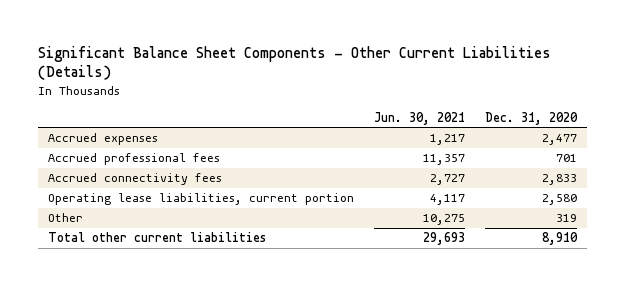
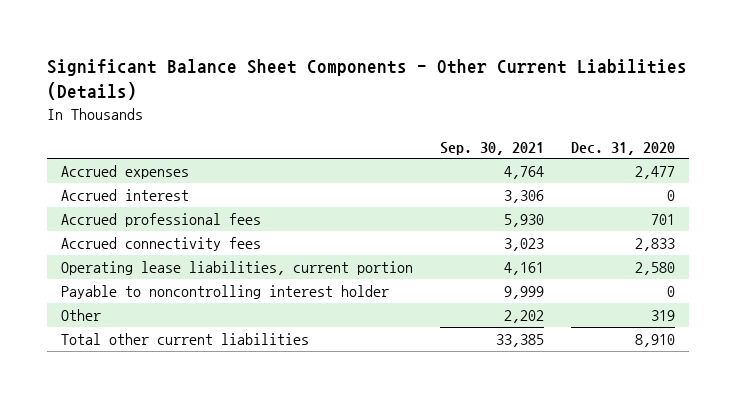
- | Jun. 30, 2021 | Dec. 31, 2020
+ | Sep. 30, 2021 | Dec. 31, 2020
+ Accrued interest | 3,306 | 0
+ Payable to noncontrolling interest holder | 9,999 | 0

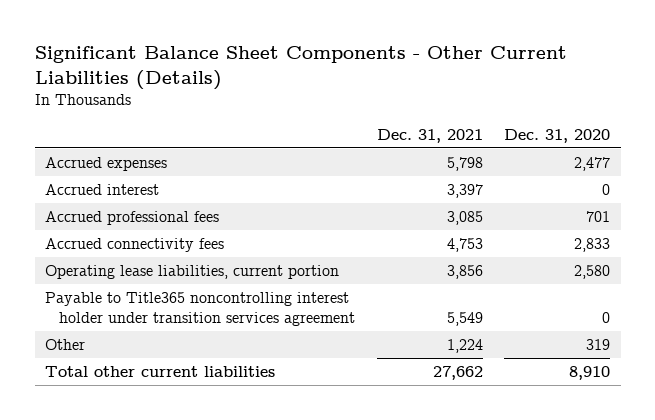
- | Sep. 30, 2021 | Dec. 31, 2020
+ | Dec. 31, 2021 | Dec. 31, 2020
- Payable to noncontrolling interest holder | 9,999 | 0
+ Payable to Title365 noncontrolling interest holder under transition services agreement | 5,549 | 0

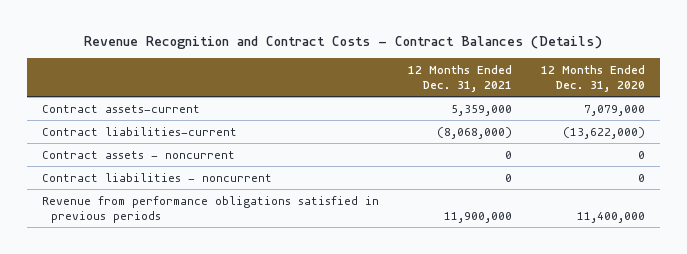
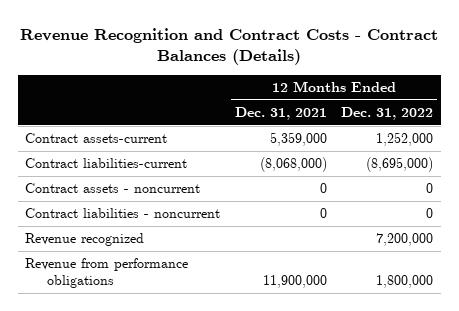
- | 12 Months Ended Dec. 31, 2021 | 12 Months Ended Dec. 31, 2020
+ | 12 Months Ended Dec. 31, 2021 | 12 Months Ended Dec. 31, 2022
- Revenue from performance obligations satisfied in previous periods | 11,900,000 | 11,400,000
+ Revenue recognized | | 7,200,000
+ Revenue from performance obligations | 11,900,000 | 1,800,000

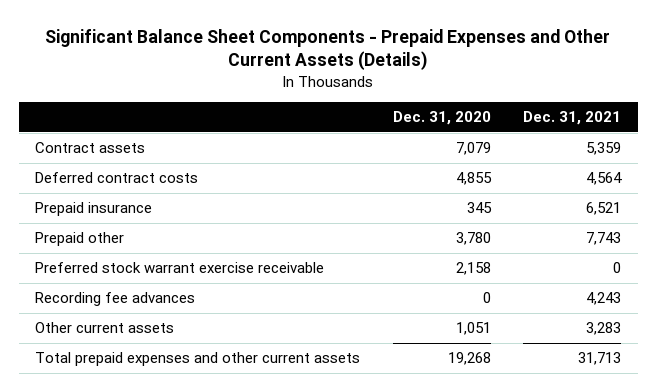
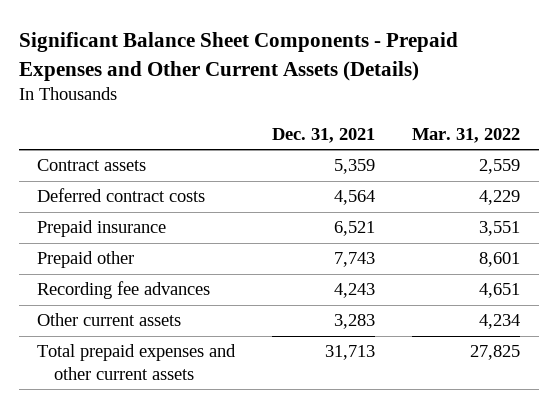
- | Dec. 31, 2020 | Dec. 31, 2021
+ | Dec. 31, 2021 | Mar. 31, 2022
- Preferred stock warrant exercise receivable | 2,158 | 0

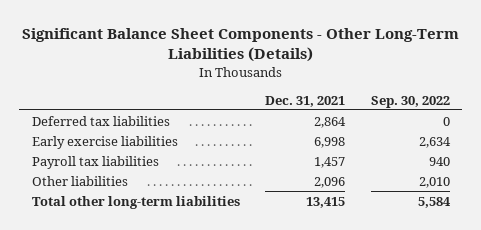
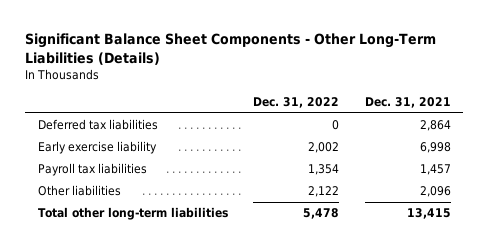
- | Dec. 31, 2021 | Sep. 30, 2022
+ | Dec. 31, 2022 | Dec. 31, 2021
- Early exercise liabilities | 6,998 | 2,634
+ Early exercise liability | 2,002 | 6,998

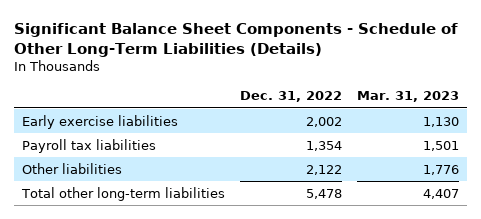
- Significant Balance Sheet Components - Other Long-Term Liabilities (Details)
+ Significant Balance Sheet Components - Schedule of Other Long-Term Liabilities (Details)
- | Dec. 31, 2022 | Dec. 31, 2021
+ | Dec. 31, 2022 | Mar. 31, 2023
- Deferred tax liabilities | 0 | 2,864
- Early exercise liability | 2,002 | 6,998
+ Early exercise liabilities | 2,002 | 1,130

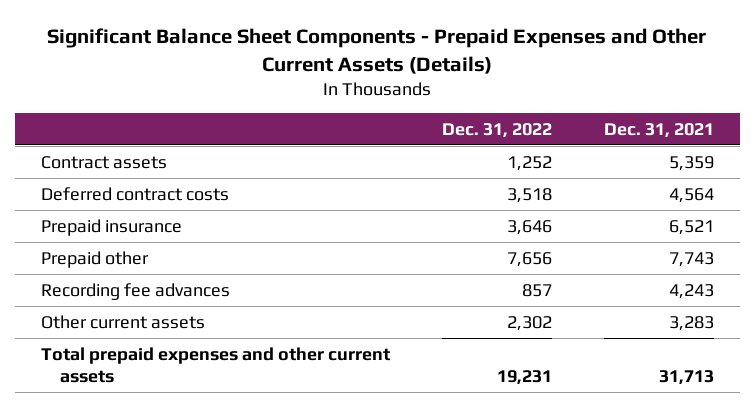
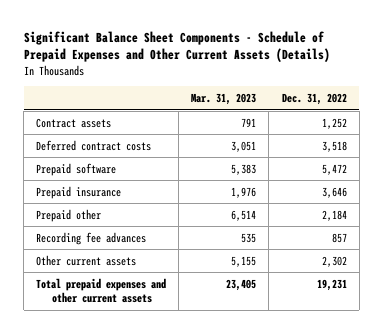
- Significant Balance Sheet Components - Prepaid Expenses and Other Current Assets (Details)
+ Significant Balance Sheet Components - Schedule of Prepaid Expenses and Other Current Assets (Details)
- | Dec. 31, 2022 | Dec. 31, 2021
+ | Mar. 31, 2023 | Dec. 31, 2022
+ Prepaid software | 5,383 | 5,472
- Prepaid other | 7,656 | 7,743
+ Prepaid other | 6,514 | 2,184

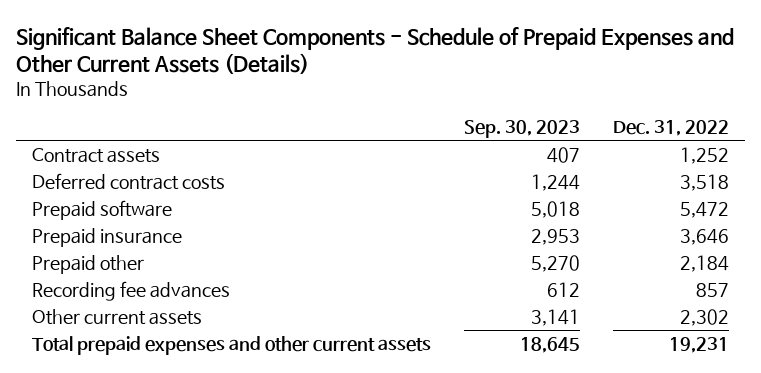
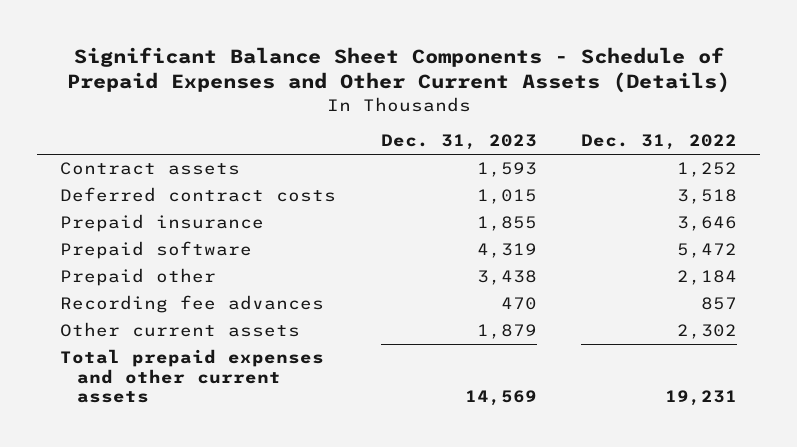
- | Sep. 30, 2023 | Dec. 31, 2022
+ | Dec. 31, 2023 | Dec. 31, 2022
moved down: Prepaid software | 4,319 | 5,472

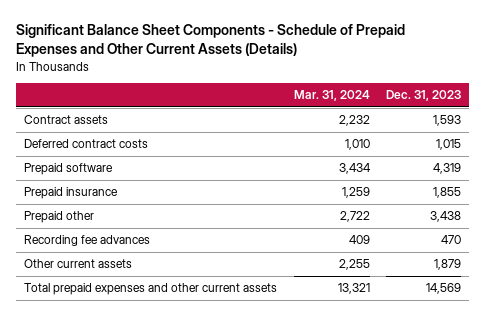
- | Dec. 31, 2023 | Dec. 31, 2022
+ | Mar. 31, 2024 | Dec. 31, 2023
moved down: Prepaid insurance | 1,259 | 1,855

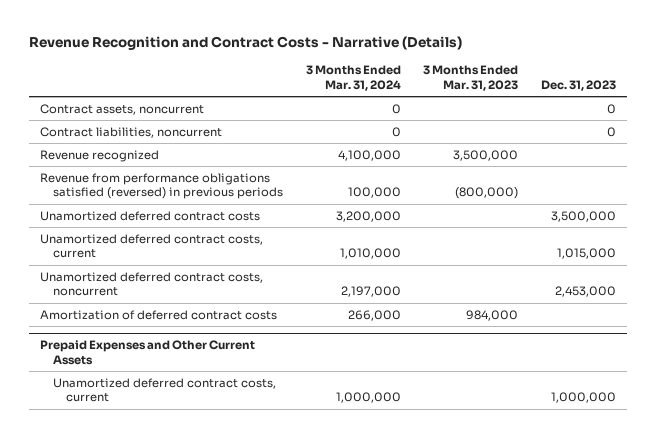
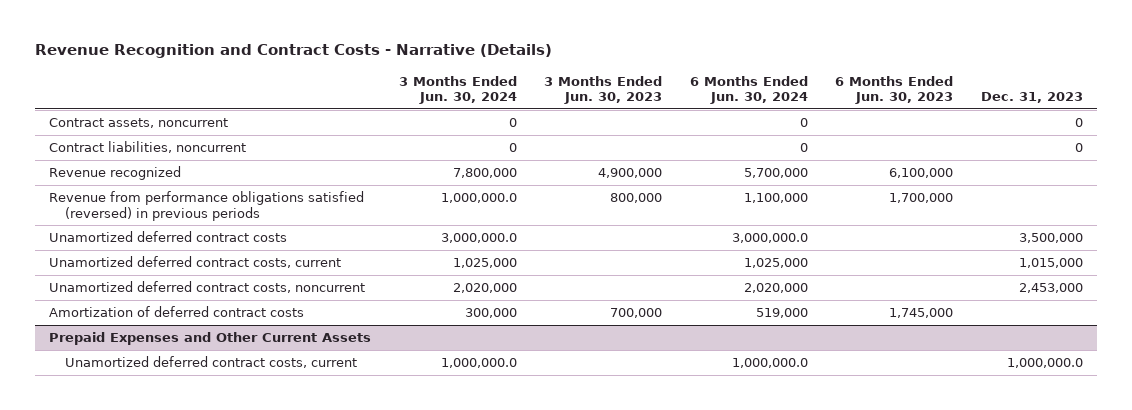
- | 3 Months Ended Mar. 31, 2024 | 3 Months Ended Mar. 31, 2023 | Dec. 31, 2023
+ | 3 Months Ended Jun. 30, 2024 | 3 Months Ended Jun. 30, 2023 | 6 Months Ended Jun. 30, 2024 | 6 Months Ended Jun. 30, 2023 | Dec. 31, 2023
@ Prepaid Expenses and Other Current Assets
- Unamortized deferred contract costs, current | 1,000,000 | | 1,000,000
+ Unamortized deferred contract costs, current | 1,000,000.0 | | 1,000,000.0 | | 1,000,000.0

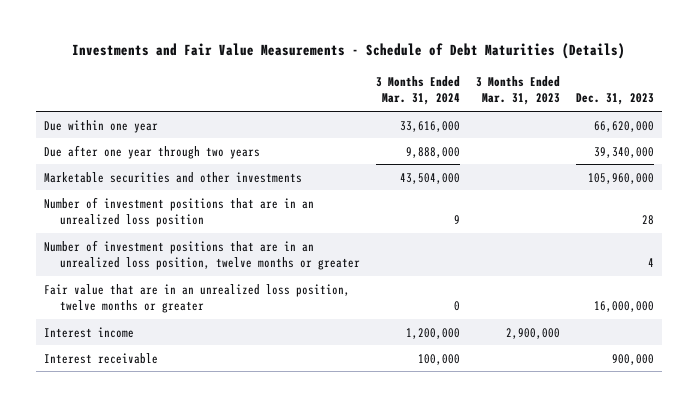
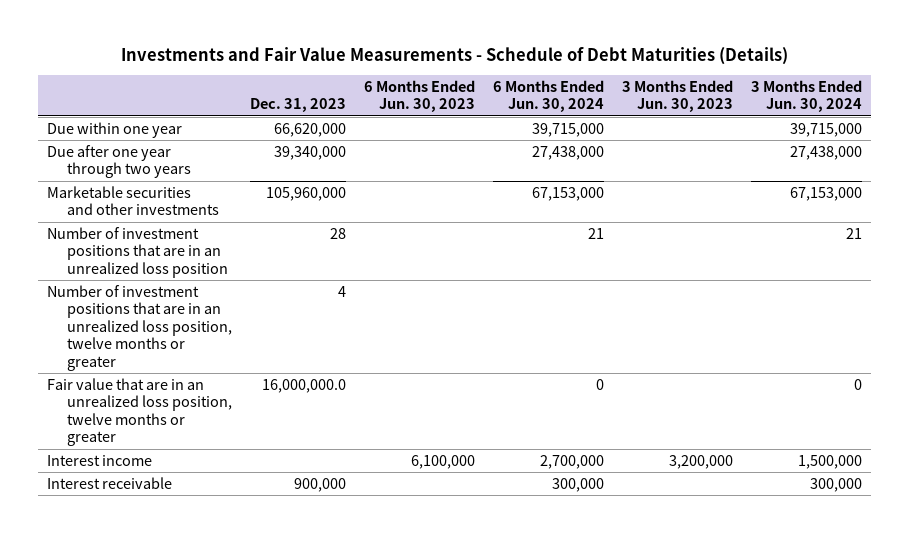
- | 3 Months Ended Mar. 31, 2024 | 3 Months Ended Mar. 31, 2023 | Dec. 31, 2023
+ | Dec. 31, 2023 | 6 Months Ended Jun. 30, 2023 | 6 Months Ended Jun. 30, 2024 | 3 Months Ended Jun. 30, 2023 | 3 Months Ended Jun. 30, 2024
- Fair value that are in an unrealized loss position, twelve months or greater | 0 | | 16,000,000
+ Fair value that are in an unrealized loss position, twelve months or greater | 16,000,000.0 | | 0 | | 0

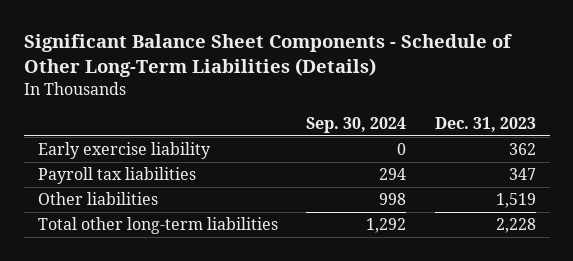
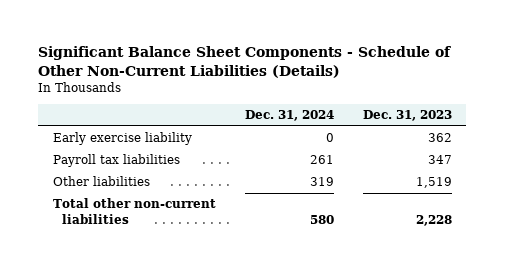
- Significant Balance Sheet Components - Schedule of Other Long-Term Liabilities (Details)
+ Significant Balance Sheet Components - Schedule of Other Non-Current Liabilities (Details)
- | Sep. 30, 2024 | Dec. 31, 2023
+ | Dec. 31, 2024 | Dec. 31, 2023
- Total other long-term liabilities | 1,292 | 2,228
+ Total other non-current liabilities | 580 | 2,228

